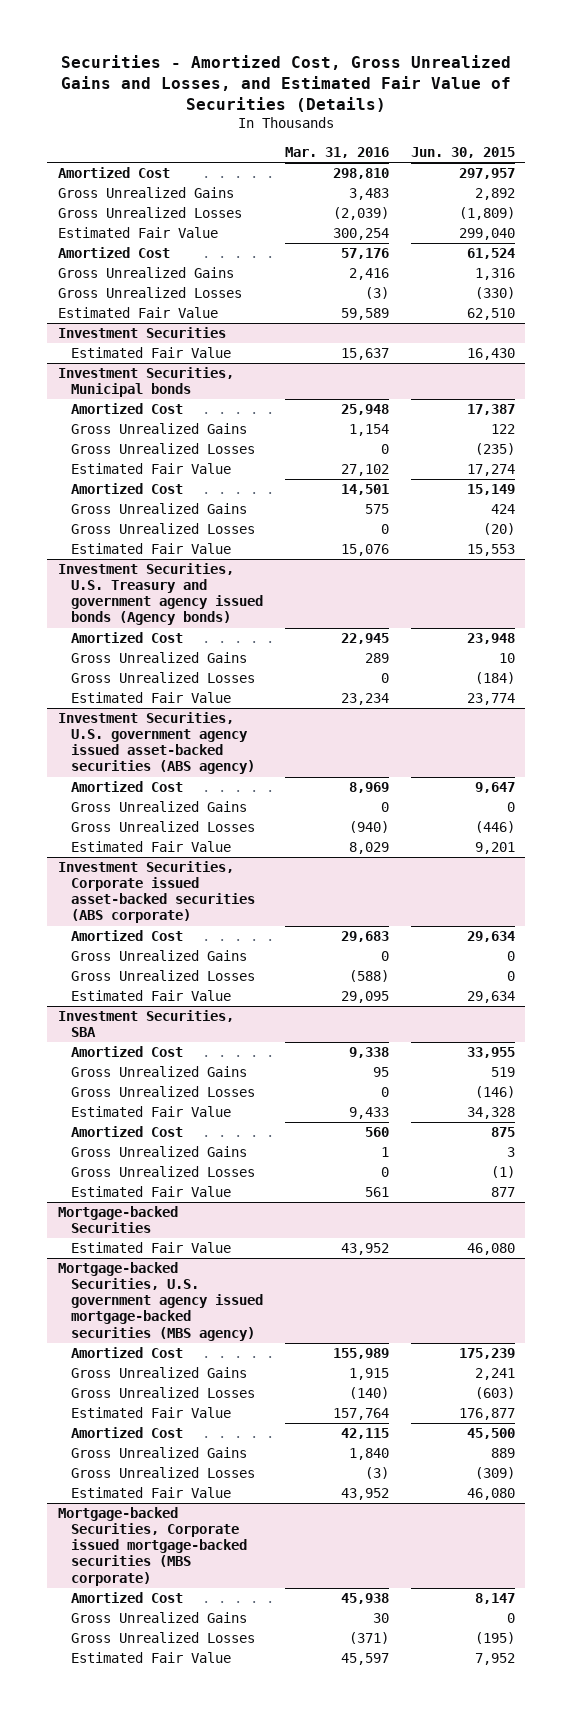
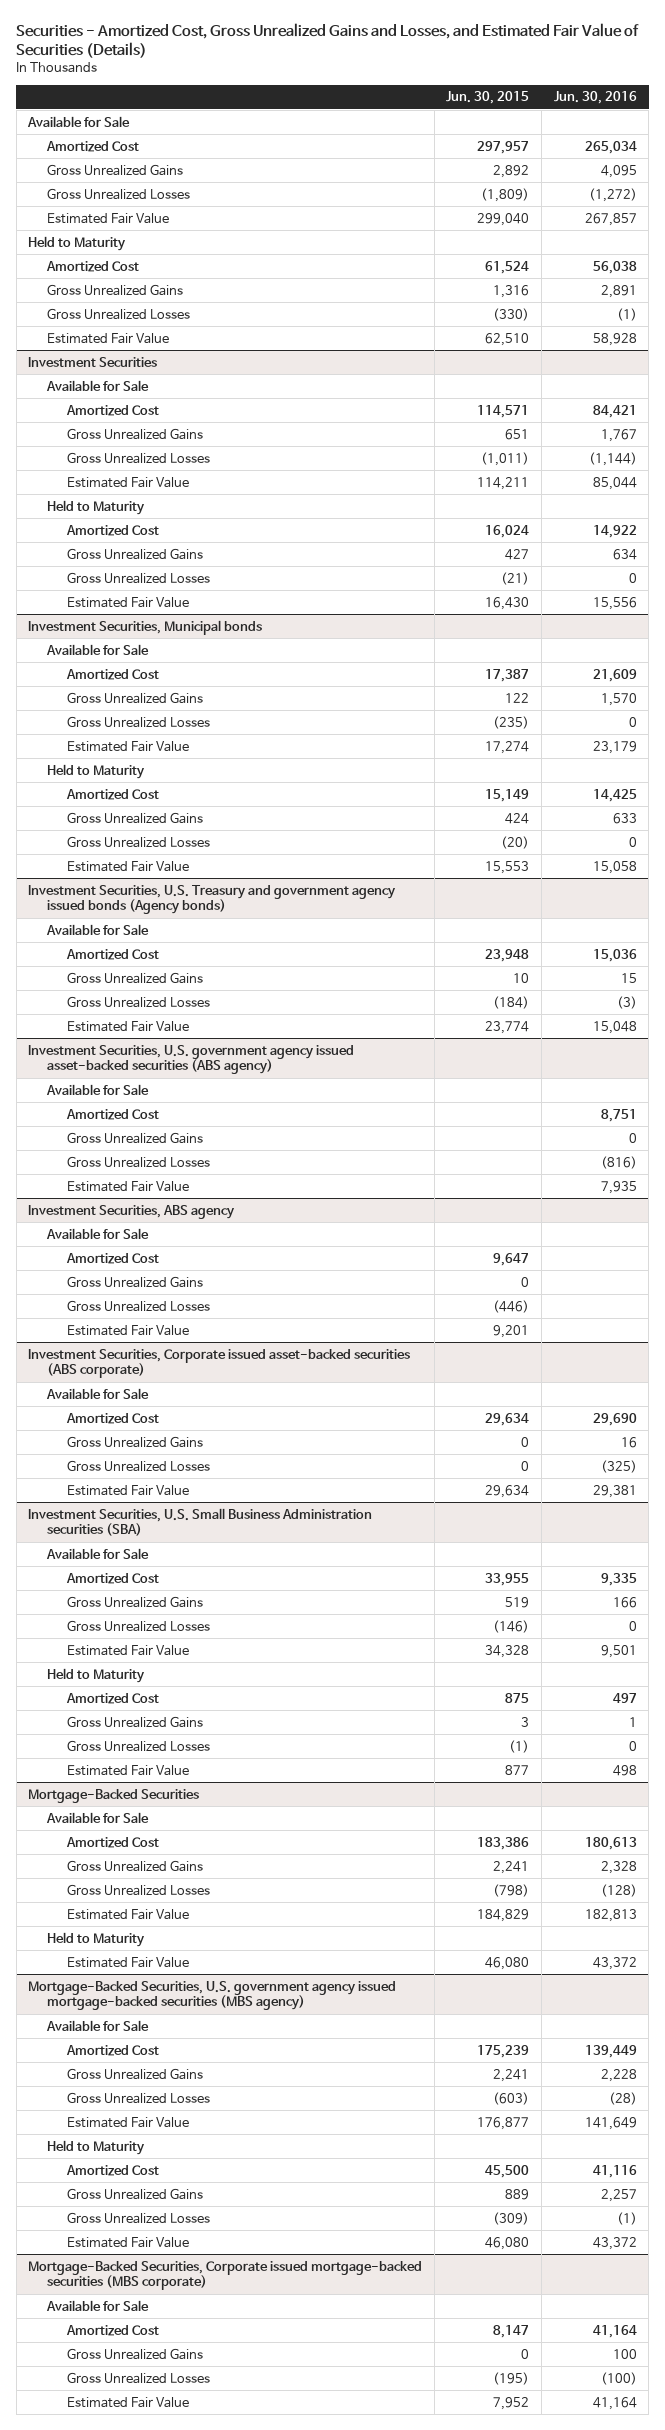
- | Mar. 31, 2016 | Jun. 30, 2015
+ | Jun. 30, 2015 | Jun. 30, 2016
+ Available for Sale
+ Held to Maturity
@ Investment Securities
+ Available for Sale
+ Amortized Cost | 114,571 | 84,421
+ Gross Unrealized Gains | 651 | 1,767
+ Gross Unrealized Losses | (1,011) | (1,144)
+ Estimated Fair Value | 114,211 | 85,044
+ Held to Maturity
+ Amortized Cost | 16,024 | 14,922
+ Gross Unrealized Gains | 427 | 634
+ Gross Unrealized Losses | (21) | 0
@ Investment Securities, Municipal bonds
+ Available for Sale
+ Held to Maturity
@ Investment Securities, U.S. Treasury and government agency issued bonds (Agency bonds)
+ Available for Sale
@ Investment Securities, U.S. government agency issued asset-backed securities (ABS agency)
+ Available for Sale
+ Amortized Cost | | 8,751
+ Gross Unrealized Gains | | 0
+ Gross Unrealized Losses | | (816)
+ Estimated Fair Value | | 7,935
+ Investment Securities, ABS agency
+ Available for Sale
@ Investment Securities, Corporate issued asset-backed securities (ABS corporate)
+ Available for Sale
- Investment Securities, SBA
+ Investment Securities, U.S. Small Business Administration securities (SBA)
+ Available for Sale
+ Held to Maturity
- Mortgage-backed Securities
+ Mortgage-Backed Securities
+ Available for Sale
+ Amortized Cost | 183,386 | 180,613
+ Gross Unrealized Gains | 2,241 | 2,328
+ Gross Unrealized Losses | (798) | (128)
+ Estimated Fair Value | 184,829 | 182,813
+ Held to Maturity
- Mortgage-backed Securities, U.S. government agency issued mortgage-backed securities (MBS agency)
+ Mortgage-Backed Securities, U.S. government agency issued mortgage-backed securities (MBS agency)
+ Available for Sale
+ Held to Maturity
- Mortgage-backed Securities, Corporate issued mortgage-backed securities (MBS corporate)
+ Mortgage-Backed Securities, Corporate issued mortgage-backed securities (MBS corporate)
+ Available for Sale

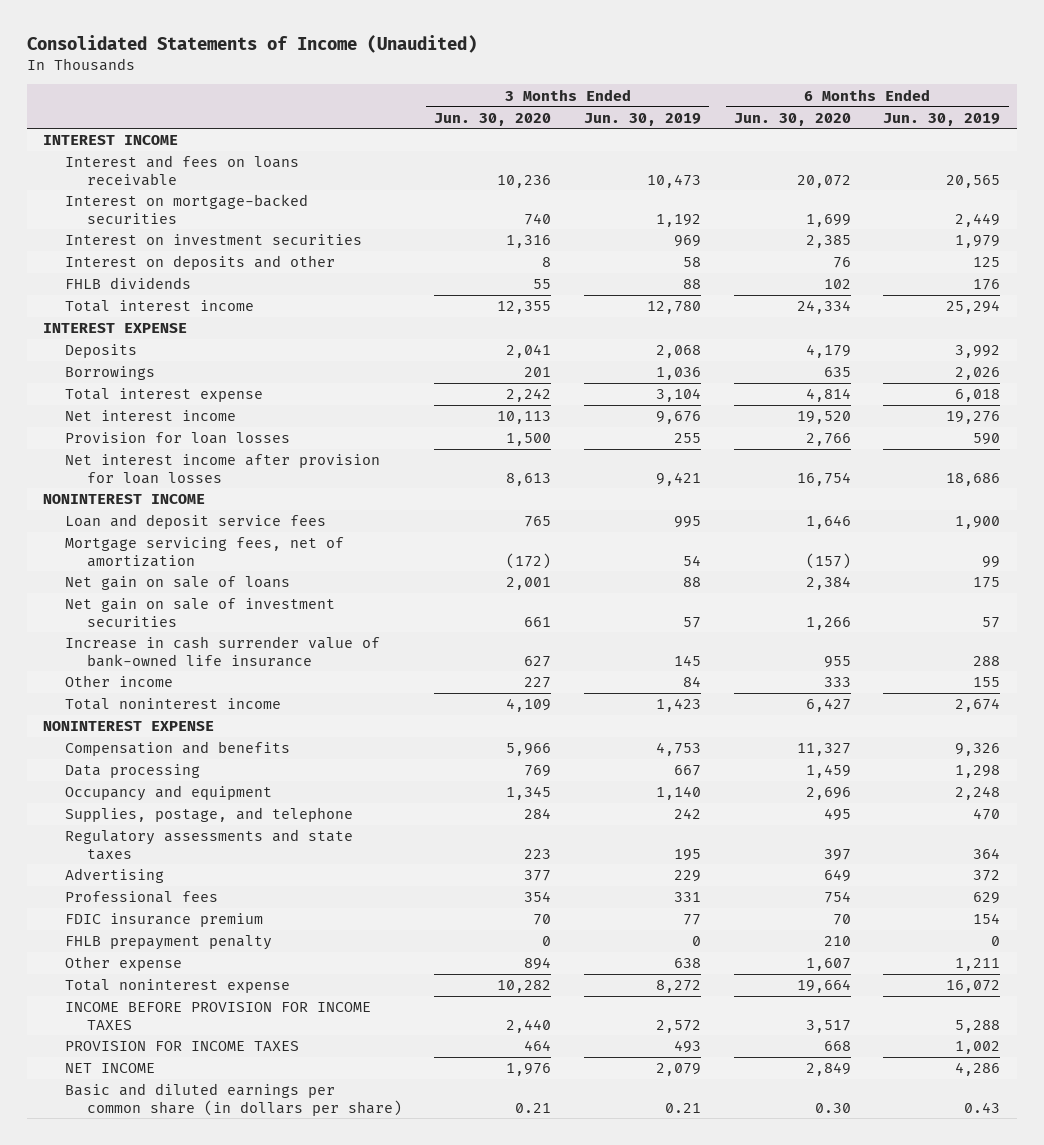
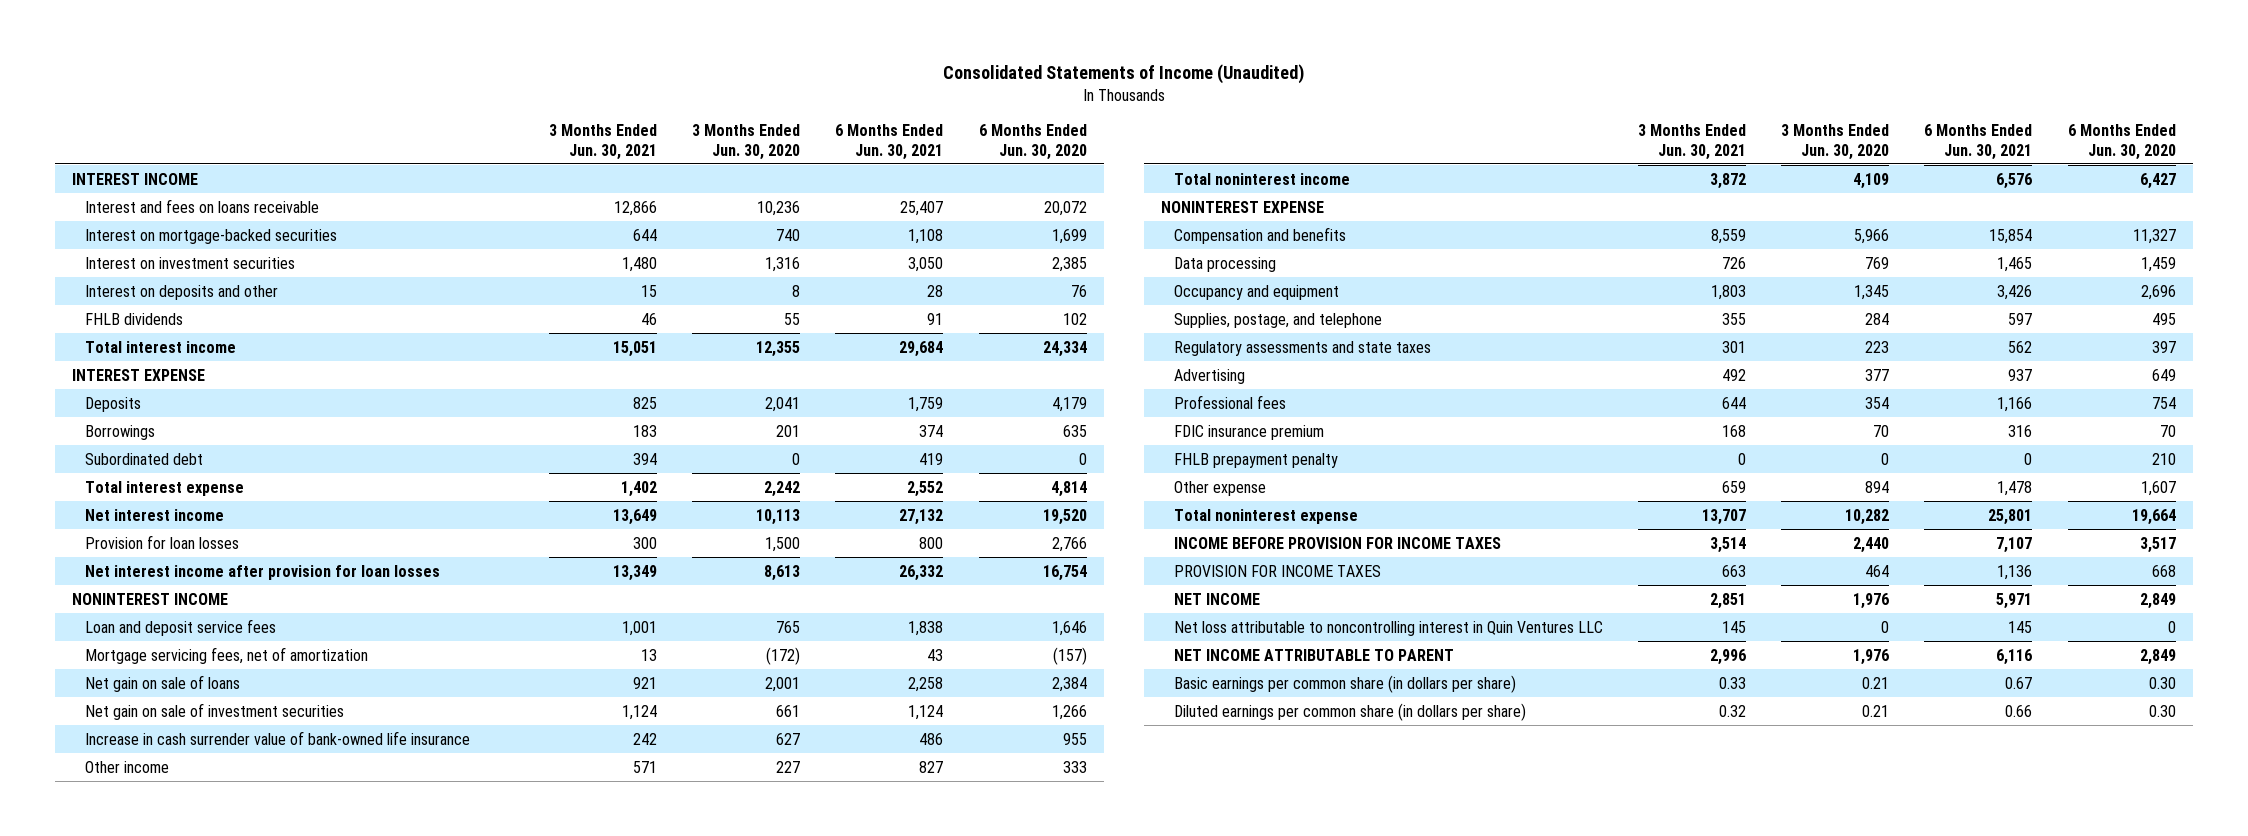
- | 3 Months Ended Jun. 30, 2020 | 3 Months Ended Jun. 30, 2019 | 6 Months Ended Jun. 30, 2020 | 6 Months Ended Jun. 30, 2019
+ | 3 Months Ended Jun. 30, 2021 | 3 Months Ended Jun. 30, 2020 | 6 Months Ended Jun. 30, 2021 | 6 Months Ended Jun. 30, 2020
+ Subordinated debt | 394 | 0 | 419 | 0
- Basic and diluted earnings per common share (in dollars per share) | 0.21 | 0.21 | 0.30 | 0.43
+ Net loss attributable to noncontrolling interest in Quin Ventures LLC | 145 | 0 | 145 | 0
+ NET INCOME ATTRIBUTABLE TO PARENT | 2,996 | 1,976 | 6,116 | 2,849
+ Basic earnings per common share (in dollars per share) | 0.33 | 0.21 | 0.67 | 0.30
+ Diluted earnings per common share (in dollars per share) | 0.32 | 0.21 | 0.66 | 0.30

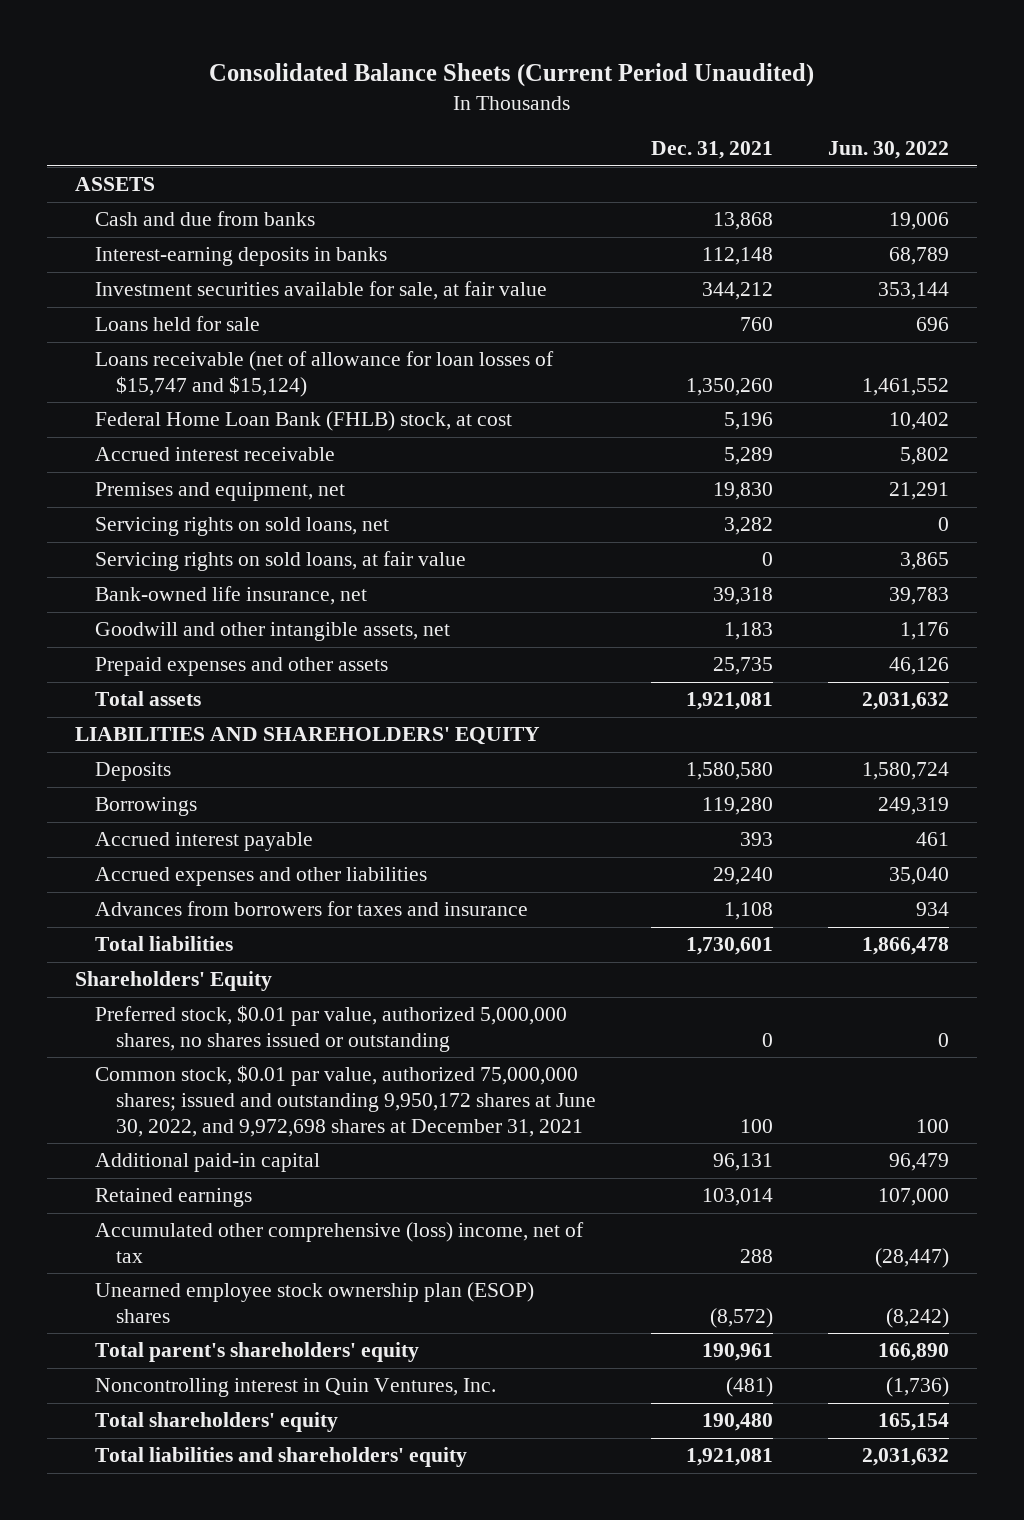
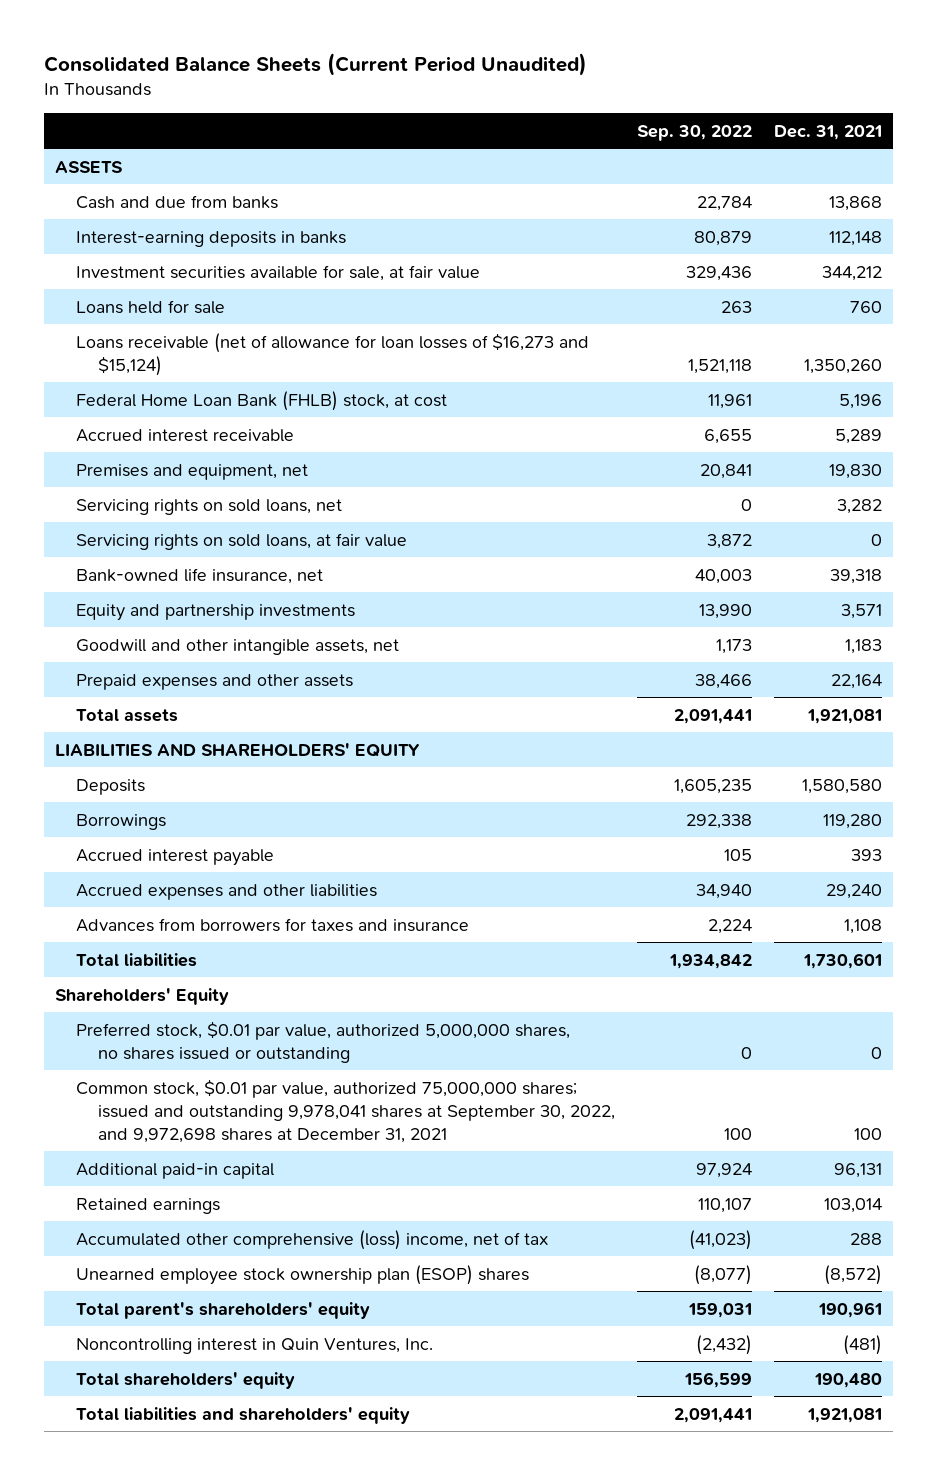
- | Dec. 31, 2021 | Jun. 30, 2022
+ | Sep. 30, 2022 | Dec. 31, 2021
- Loans receivable (net of allowance for loan losses of $15,747 and $15,124) | 1,350,260 | 1,461,552
+ Loans receivable (net of allowance for loan losses of $16,273 and $15,124) | 1,521,118 | 1,350,260
+ Equity and partnership investments | 13,990 | 3,571
- Prepaid expenses and other assets | 25,735 | 46,126
+ Prepaid expenses and other assets | 38,466 | 22,164
- Common stock, $0.01 par value, authorized 75,000,000 shares; issued and outstanding 9,950,172 shares at June 30, 2022, and 9,972,698 shares at December 31, 2021 | 100 | 100
+ Common stock, $0.01 par value, authorized 75,000,000 shares; issued and outstanding 9,978,041 shares at September 30, 2022, and 9,972,698 shares at December 31, 2021 | 100 | 100

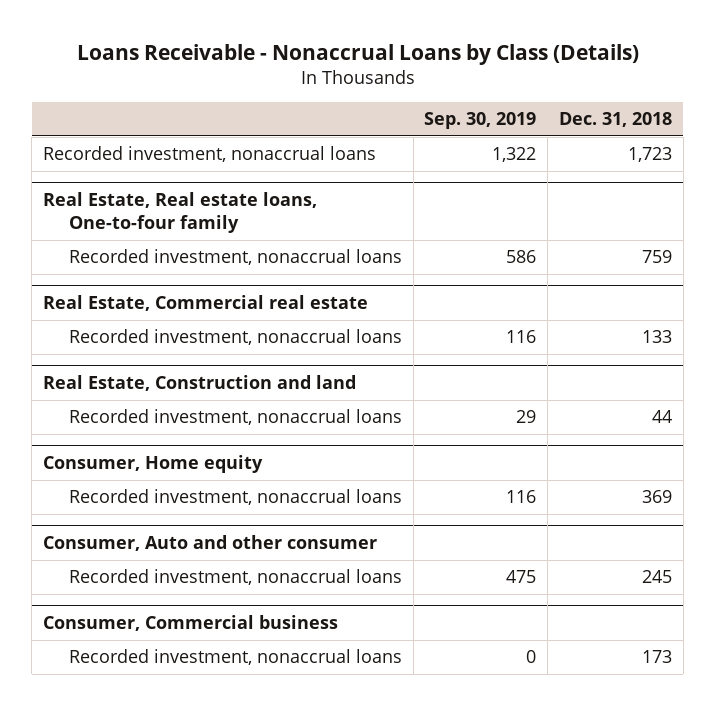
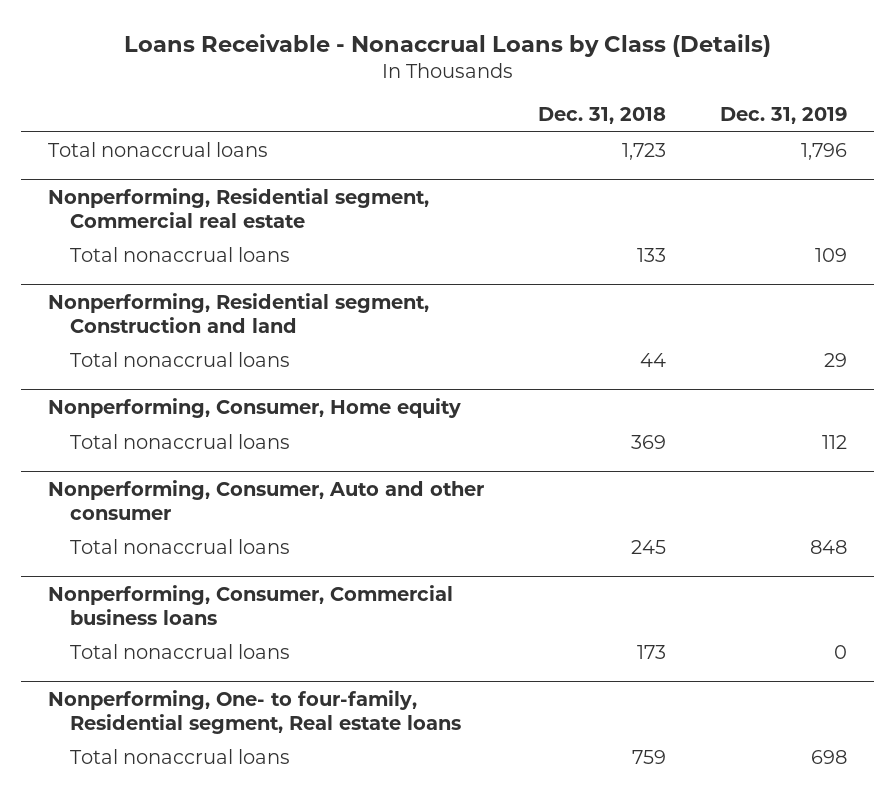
- | Sep. 30, 2019 | Dec. 31, 2018
+ | Dec. 31, 2018 | Dec. 31, 2019
- Recorded investment, nonaccrual loans | 1,322 | 1,723
- Real Estate, Real estate loans, One-to-four family
- Recorded investment, nonaccrual loans | 586 | 759
- Real Estate, Commercial real estate
- Recorded investment, nonaccrual loans | 116 | 133
- Real Estate, Construction and land
- Recorded investment, nonaccrual loans | 29 | 44
- Consumer, Home equity
- Recorded investment, nonaccrual loans | 116 | 369
- Consumer, Auto and other consumer
- Recorded investment, nonaccrual loans | 475 | 245
- Consumer, Commercial business
- Recorded investment, nonaccrual loans | 0 | 173
+ Total nonaccrual loans | 1,723 | 1,796
+ Nonperforming, Residential segment, Commercial real estate
+ Total nonaccrual loans | 133 | 109
+ Nonperforming, Residential segment, Construction and land
+ Total nonaccrual loans | 44 | 29
+ Nonperforming, Consumer, Home equity
+ Total nonaccrual loans | 369 | 112
+ Nonperforming, Consumer, Auto and other consumer
+ Total nonaccrual loans | 245 | 848
+ Nonperforming, Consumer, Commercial business loans
+ Total nonaccrual loans | 173 | 0
+ Nonperforming, One- to four-family, Residential segment, Real estate loans
+ Total nonaccrual loans | 759 | 698

